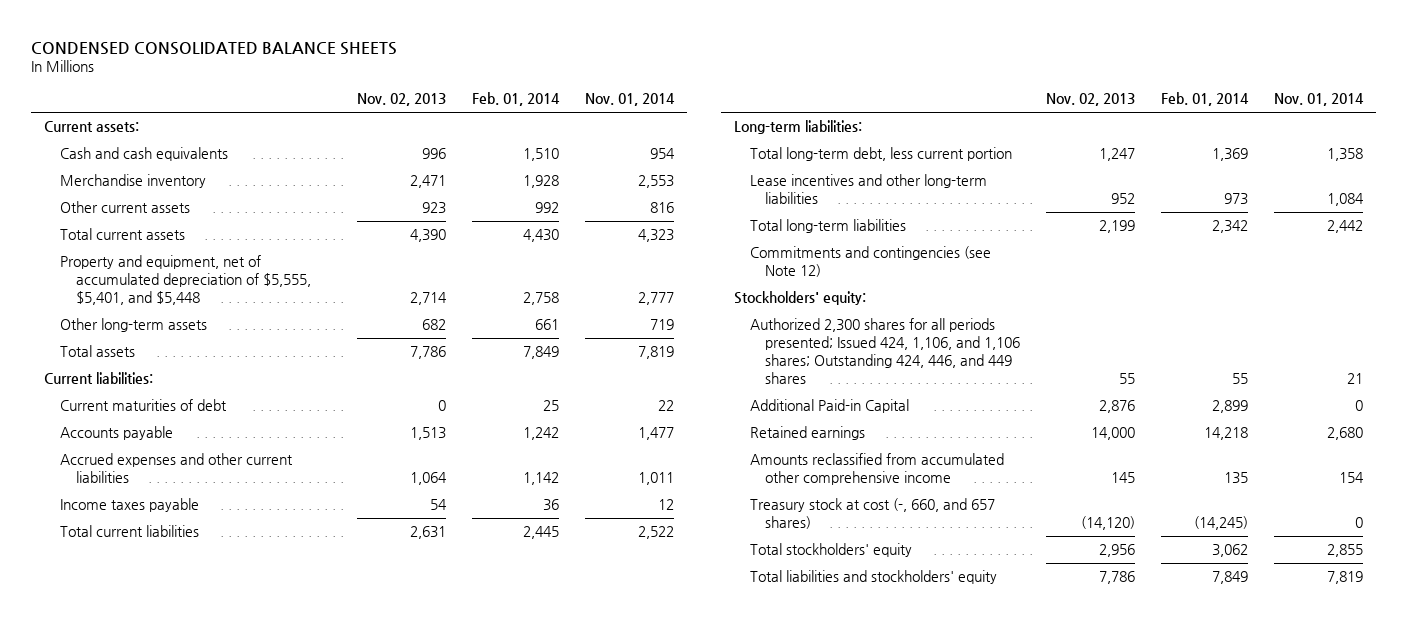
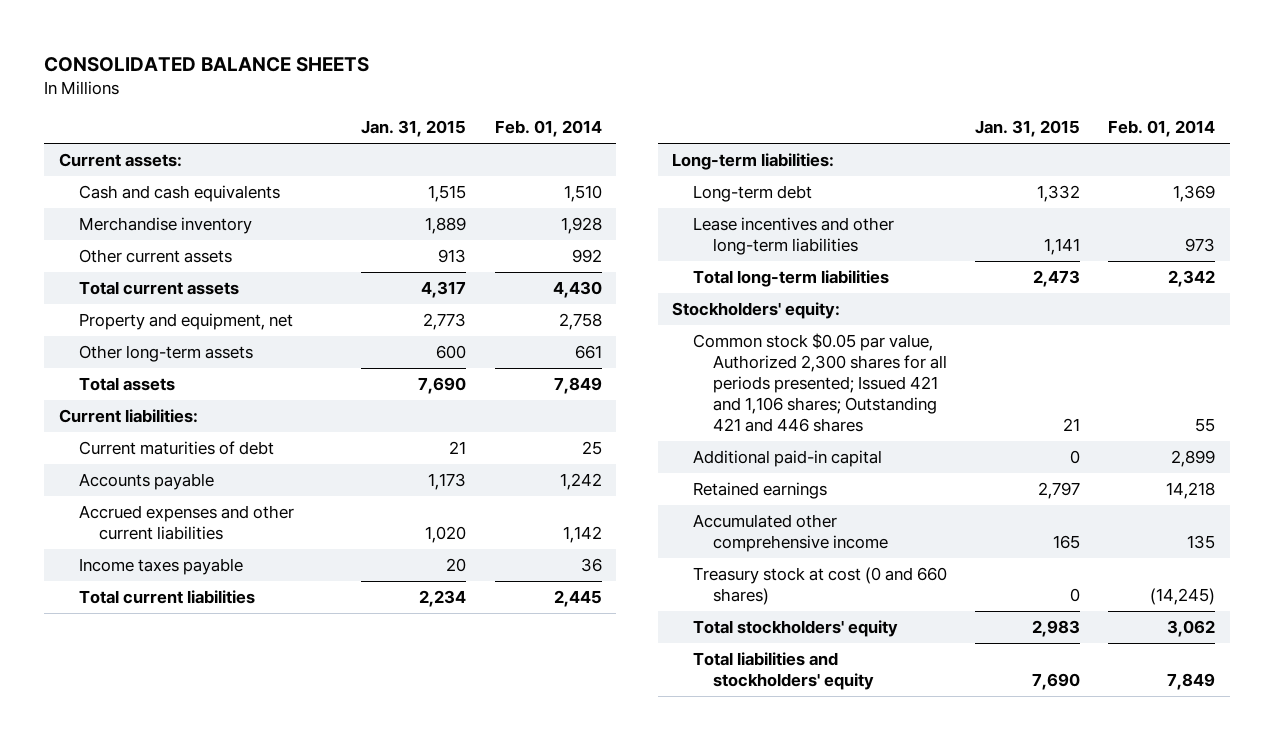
- CONDENSED CONSOLIDATED BALANCE SHEETS
+ CONSOLIDATED BALANCE SHEETS
- | Nov. 02, 2013 | Feb. 01, 2014 | Nov. 01, 2014
+ | Jan. 31, 2015 | Feb. 01, 2014
- Property and equipment, net of accumulated depreciation of $5,555, $5,401, and $5,448 | 2,714 | 2,758 | 2,777
+ Property and equipment, net | 2,773 | 2,758
- Total long-term debt, less current portion | 1,247 | 1,369 | 1,358
+ Long-term debt | 1,332 | 1,369
- Commitments and contingencies (see Note 12)
- Authorized 2,300 shares for all periods presented; Issued 424, 1,106, and 1,106 shares; Outstanding 424, 446, and 449 shares | 55 | 55 | 21
- Additional Paid-in Capital | 2,876 | 2,899 | 0
+ Common stock $0.05 par value, Authorized 2,300 shares for all periods presented; Issued 421 and 1,106 shares; Outstanding 421 and 446 shares | 21 | 55
+ Additional paid-in capital | 0 | 2,899
- Amounts reclassified from accumulated other comprehensive income | 145 | 135 | 154
- Treasury stock at cost (-, 660, and 657 shares) | (14,120) | (14,245) | 0
+ Accumulated other comprehensive income | 165 | 135
+ Treasury stock at cost (0 and 660 shares) | 0 | (14,245)

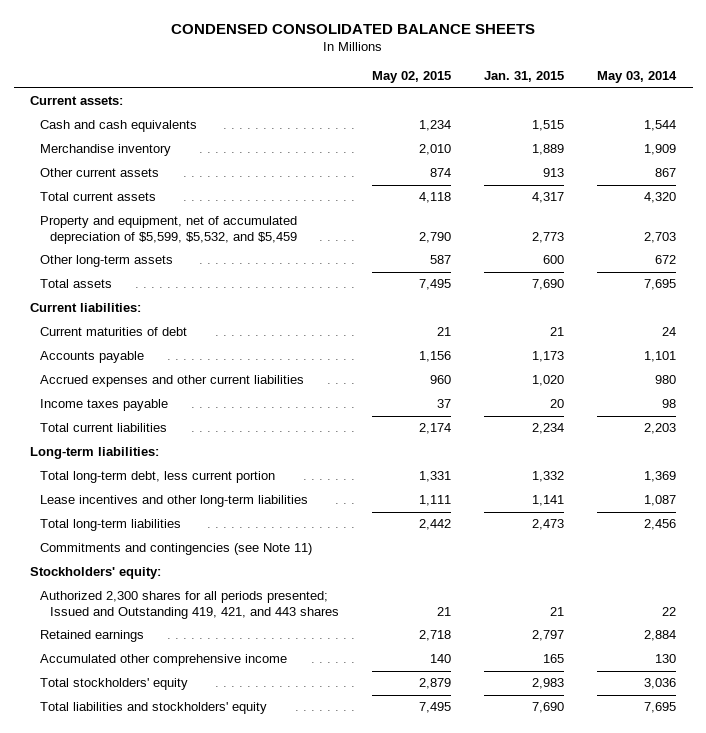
- CONSOLIDATED BALANCE SHEETS
+ CONDENSED CONSOLIDATED BALANCE SHEETS
- | Jan. 31, 2015 | Feb. 01, 2014
+ | May 02, 2015 | Jan. 31, 2015 | May 03, 2014
- Property and equipment, net | 2,773 | 2,758
+ Property and equipment, net of accumulated depreciation of $5,599, $5,532, and $5,459 | 2,790 | 2,773 | 2,703
- Long-term debt | 1,332 | 1,369
+ Total long-term debt, less current portion | 1,331 | 1,332 | 1,369
+ Commitments and contingencies (see Note 11)
- Common stock $0.05 par value, Authorized 2,300 shares for all periods presented; Issued 421 and 1,106 shares; Outstanding 421 and 446 shares | 21 | 55
- Additional paid-in capital | 0 | 2,899
+ Authorized 2,300 shares for all periods presented; Issued and Outstanding 419, 421, and 443 shares | 21 | 21 | 22
- Treasury stock at cost (0 and 660 shares) | 0 | (14,245)

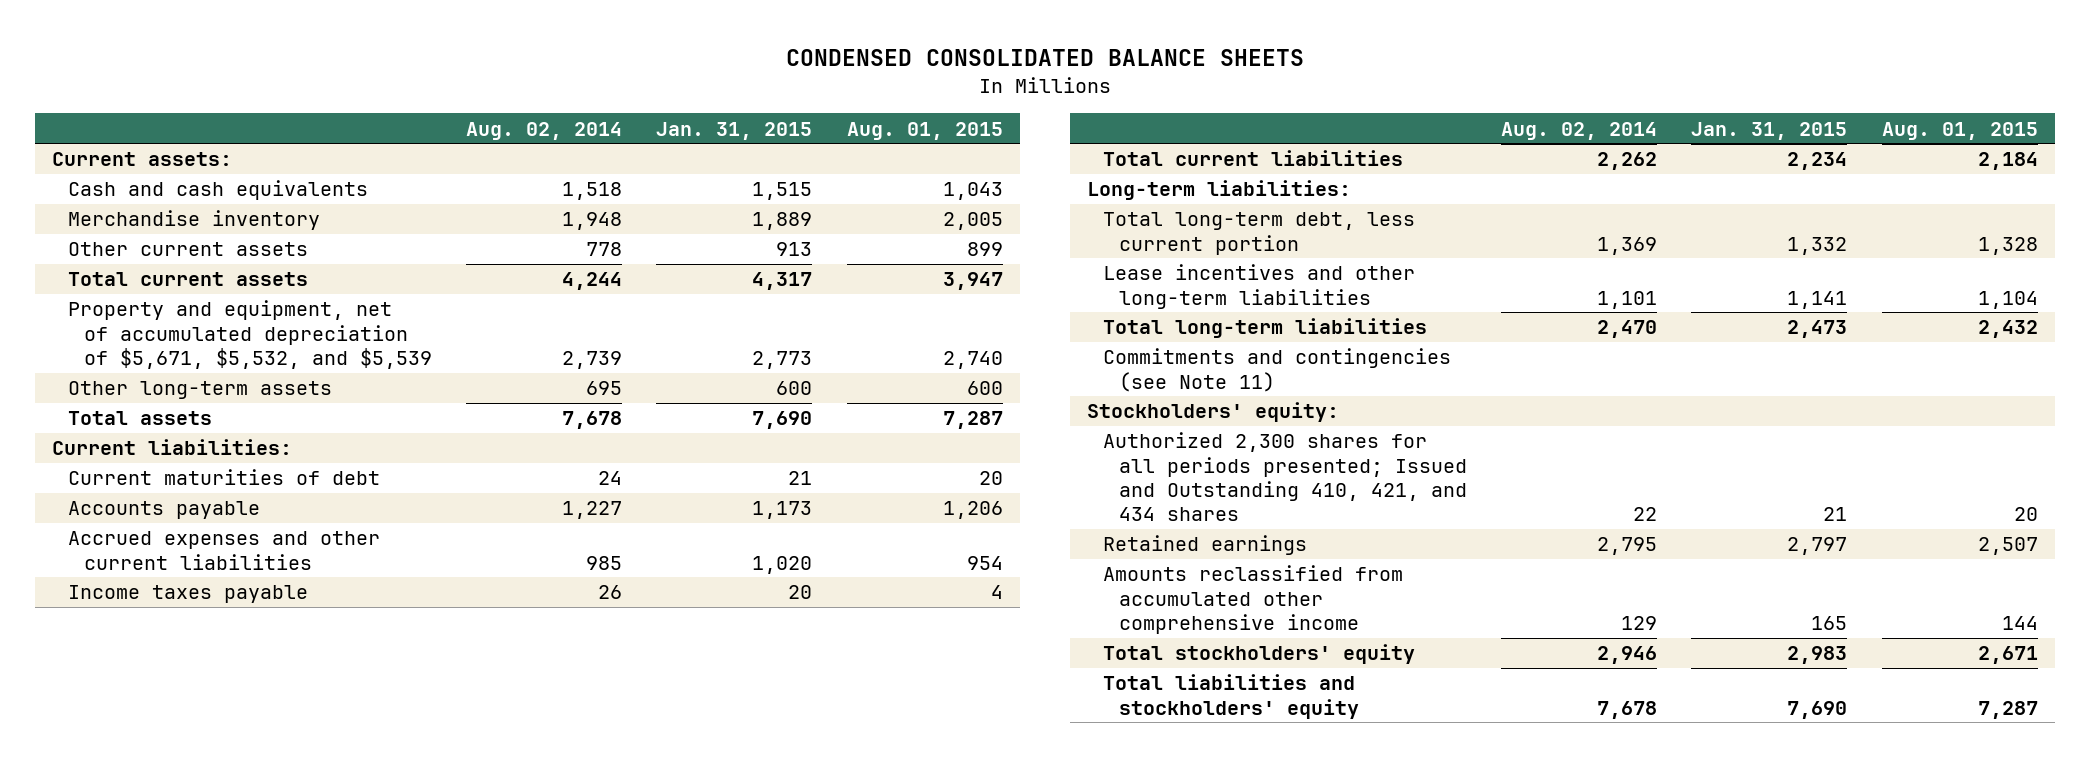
- | May 02, 2015 | Jan. 31, 2015 | May 03, 2014
+ | Aug. 02, 2014 | Jan. 31, 2015 | Aug. 01, 2015
- Property and equipment, net of accumulated depreciation of $5,599, $5,532, and $5,459 | 2,790 | 2,773 | 2,703
+ Property and equipment, net of accumulated depreciation of $5,671, $5,532, and $5,539 | 2,739 | 2,773 | 2,740
- Authorized 2,300 shares for all periods presented; Issued and Outstanding 419, 421, and 443 shares | 21 | 21 | 22
+ Authorized 2,300 shares for all periods presented; Issued and Outstanding 410, 421, and 434 shares | 22 | 21 | 20
- Accumulated other comprehensive income | 140 | 165 | 130
+ Amounts reclassified from accumulated other comprehensive income | 129 | 165 | 144

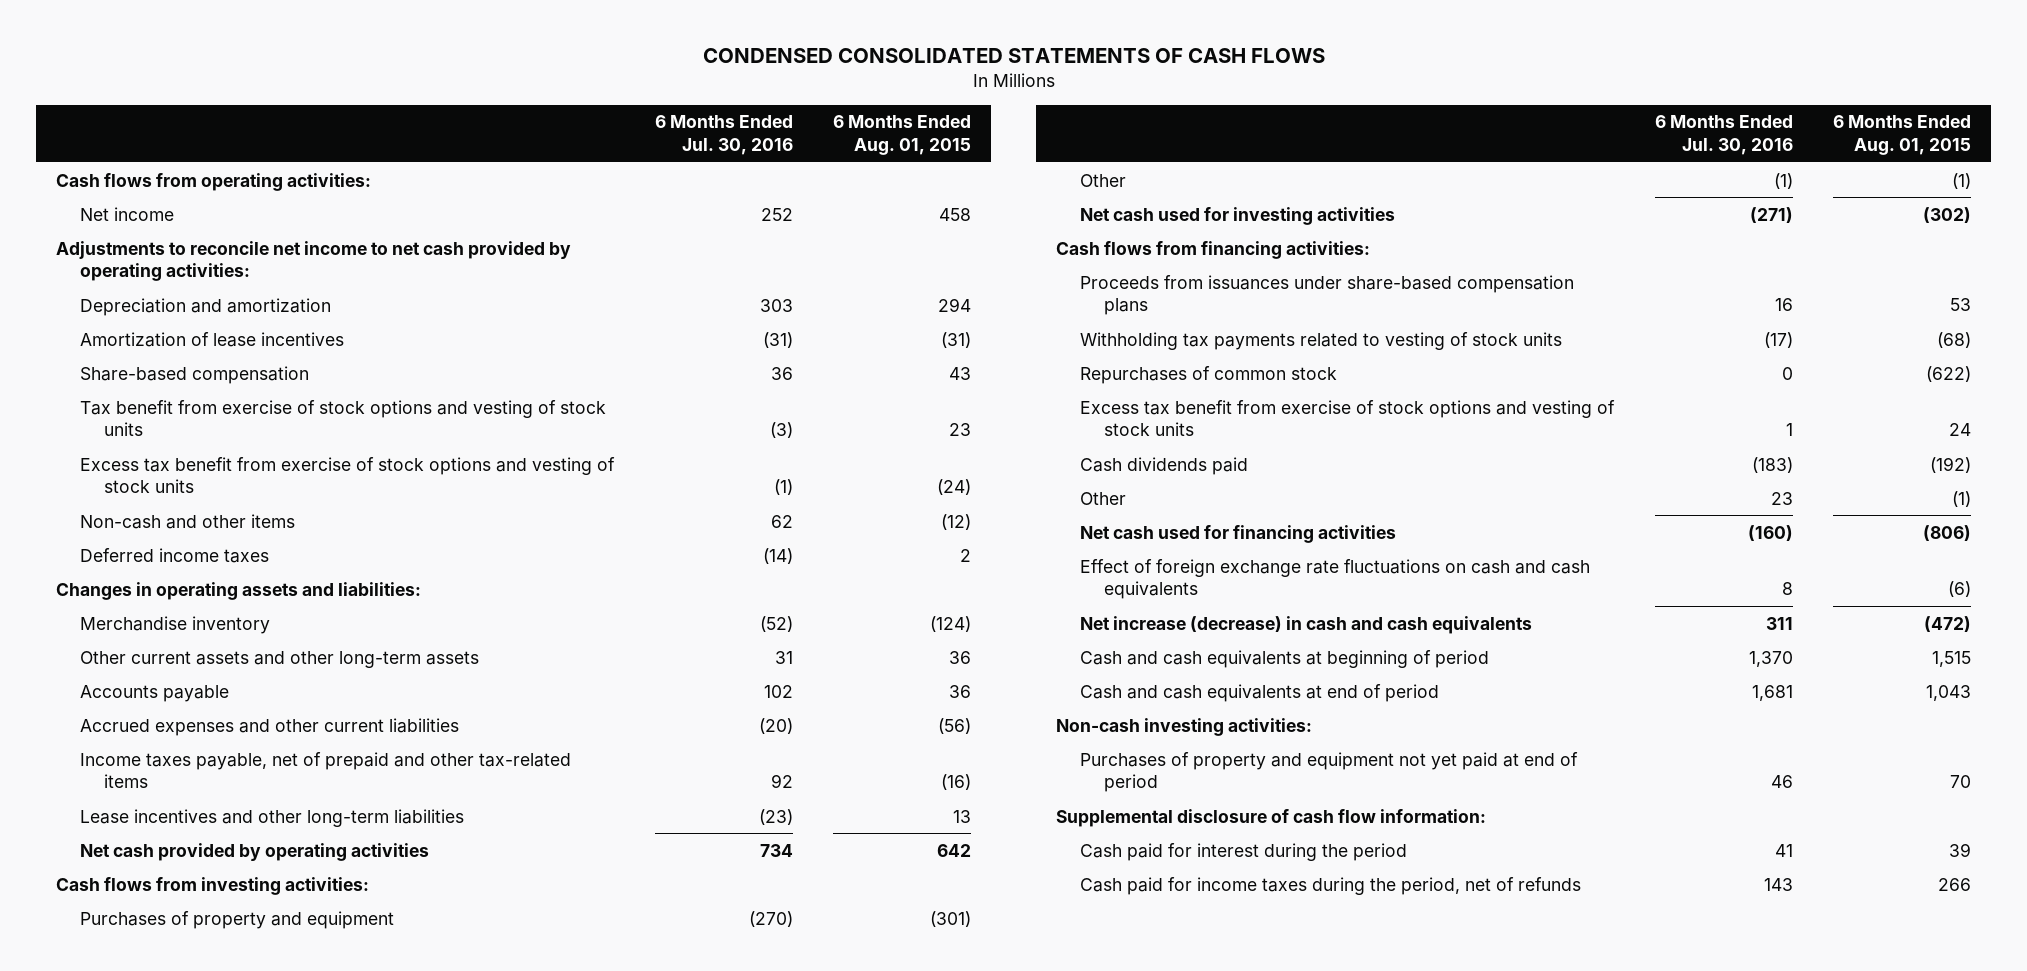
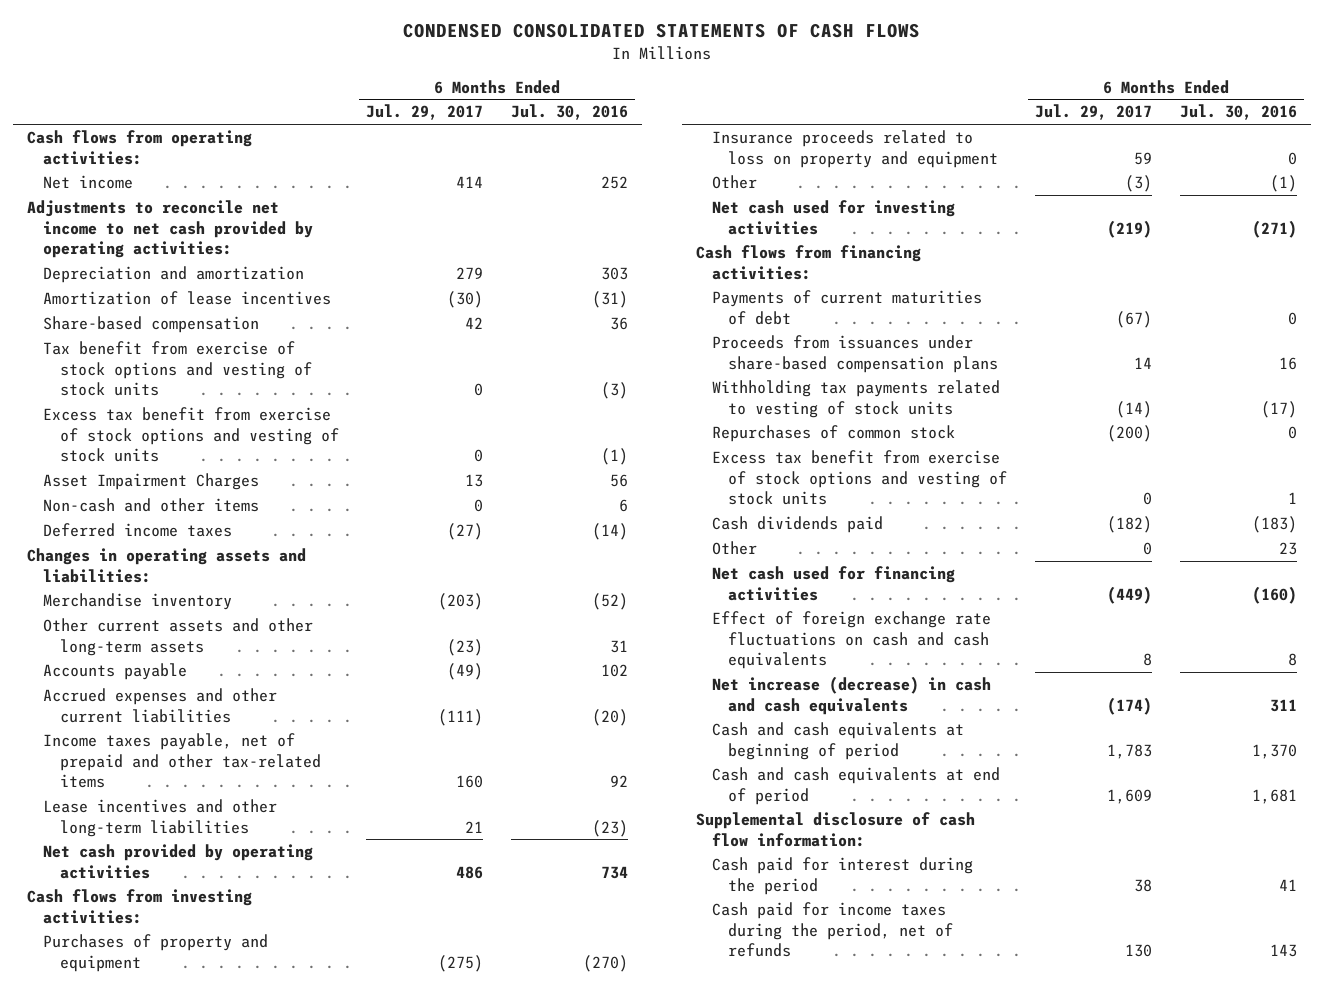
- | 6 Months Ended Jul. 30, 2016 | 6 Months Ended Aug. 01, 2015
+ | 6 Months Ended Jul. 29, 2017 | 6 Months Ended Jul. 30, 2016
- Non-cash and other items | 62 | (12)
+ Asset Impairment Charges | 13 | 56
+ Non-cash and other items | 0 | 6
+ Insurance proceeds related to loss on property and equipment | 59 | 0
+ Payments of current maturities of debt | (67) | 0
- Non-cash investing activities:
- Purchases of property and equipment not yet paid at end of period | 46 | 70

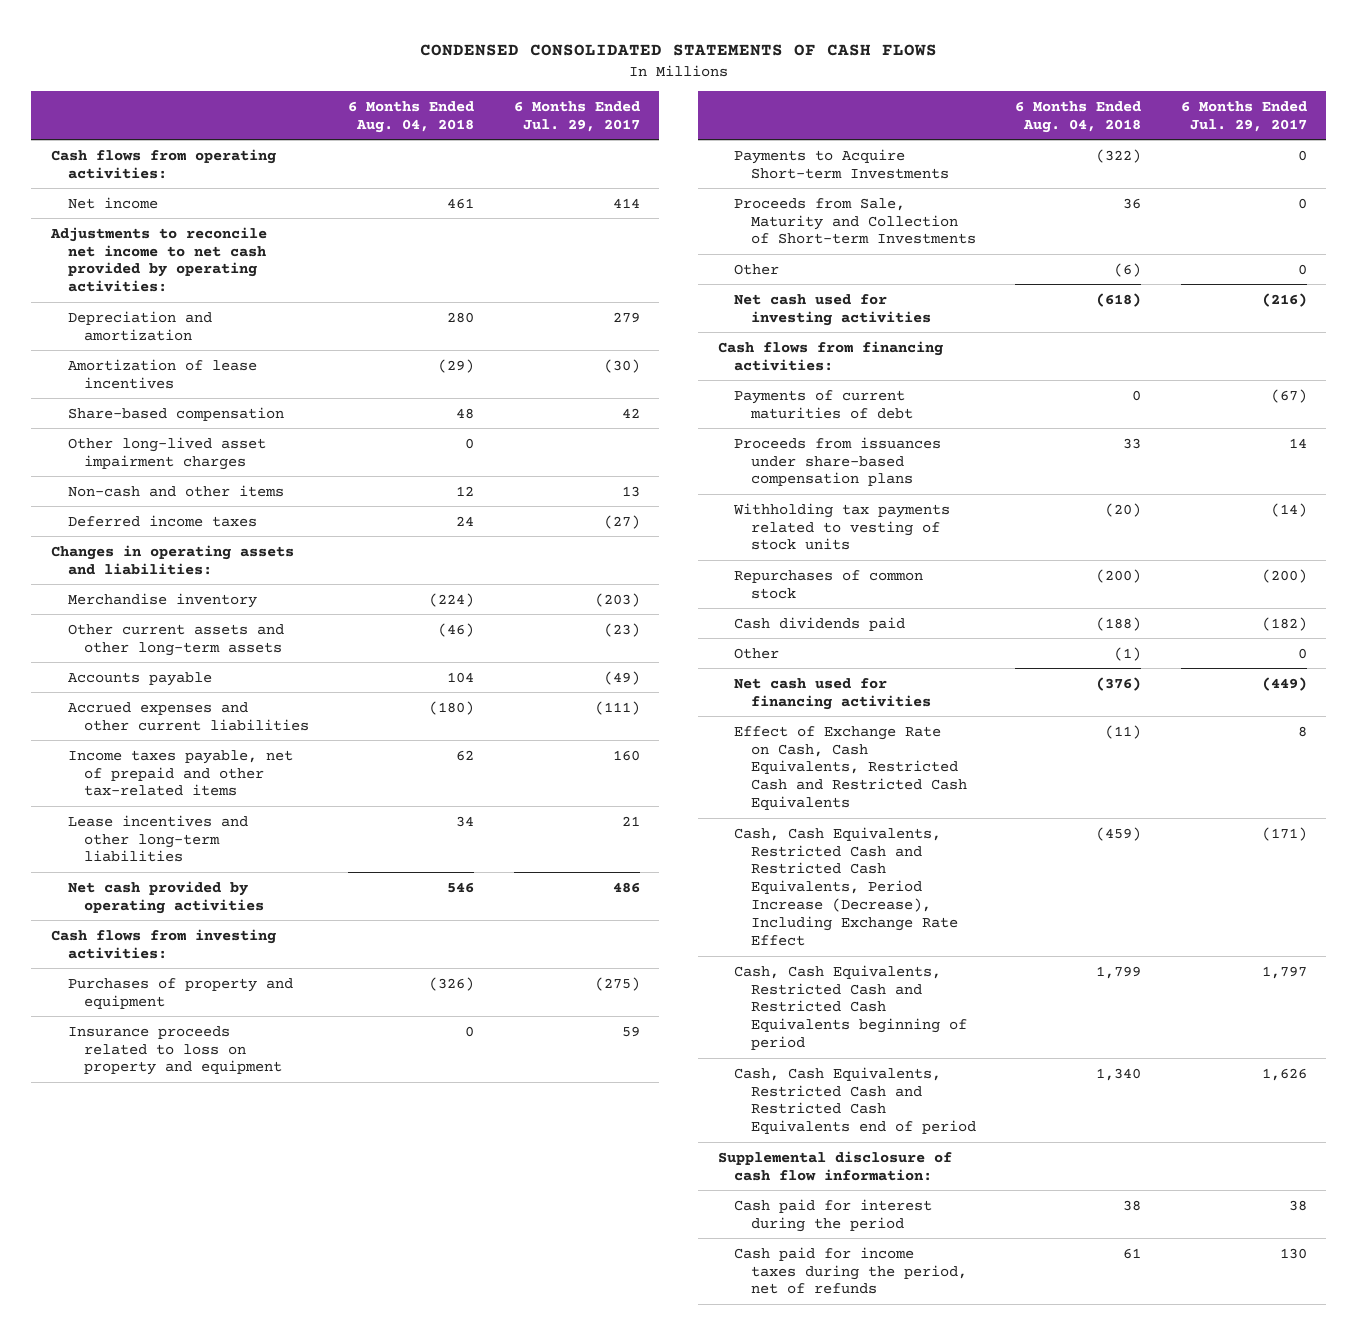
- | 6 Months Ended Jul. 29, 2017 | 6 Months Ended Jul. 30, 2016
+ | 6 Months Ended Aug. 04, 2018 | 6 Months Ended Jul. 29, 2017
- Tax benefit from exercise of stock options and vesting of stock units | 0 | (3)
- Excess tax benefit from exercise of stock options and vesting of stock units | 0 | (1)
- Asset Impairment Charges | 13 | 56
- Non-cash and other items | 0 | 6
+ Other long-lived asset impairment charges | 0 |
+ Non-cash and other items | 12 | 13
- Other | (3) | (1)
- Net cash used for investing activities | (219) | (271)
+ Payments to Acquire Short-term Investments | (322) | 0
+ Proceeds from Sale, Maturity and Collection of Short-term Investments | 36 | 0
+ Other | (6) | 0
+ Net cash used for investing activities | (618) | (216)
- Excess tax benefit from exercise of stock options and vesting of stock units | 0 | 1
- Effect of foreign exchange rate fluctuations on cash and cash equivalents | 8 | 8
- Net increase (decrease) in cash and cash equivalents | (174) | 311
- Cash and cash equivalents at beginning of period | 1,783 | 1,370
- Cash and cash equivalents at end of period | 1,609 | 1,681
+ Effect of Exchange Rate on Cash, Cash Equivalents, Restricted Cash and Restricted Cash Equivalents | (11) | 8
+ Cash, Cash Equivalents, Restricted Cash and Restricted Cash Equivalents, Period Increase (Decrease), Including Exchange Rate Effect | (459) | (171)
+ Cash, Cash Equivalents, Restricted Cash and Restricted Cash Equivalents beginning of period | 1,799 | 1,797
+ Cash, Cash Equivalents, Restricted Cash and Restricted Cash Equivalents end of period | 1,340 | 1,626

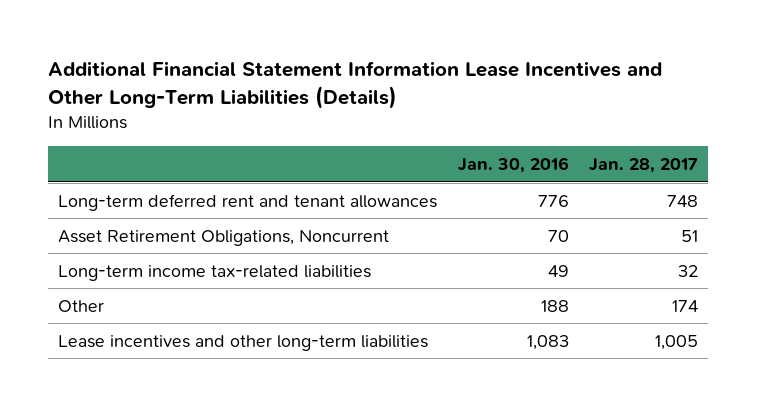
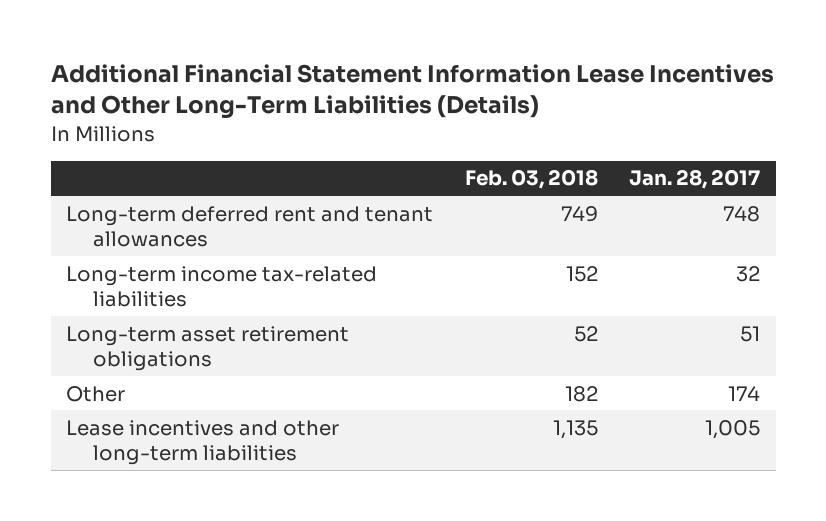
- | Jan. 30, 2016 | Jan. 28, 2017
+ | Feb. 03, 2018 | Jan. 28, 2017
- Asset Retirement Obligations, Noncurrent | 70 | 51
+ Long-term asset retirement obligations | 52 | 51

